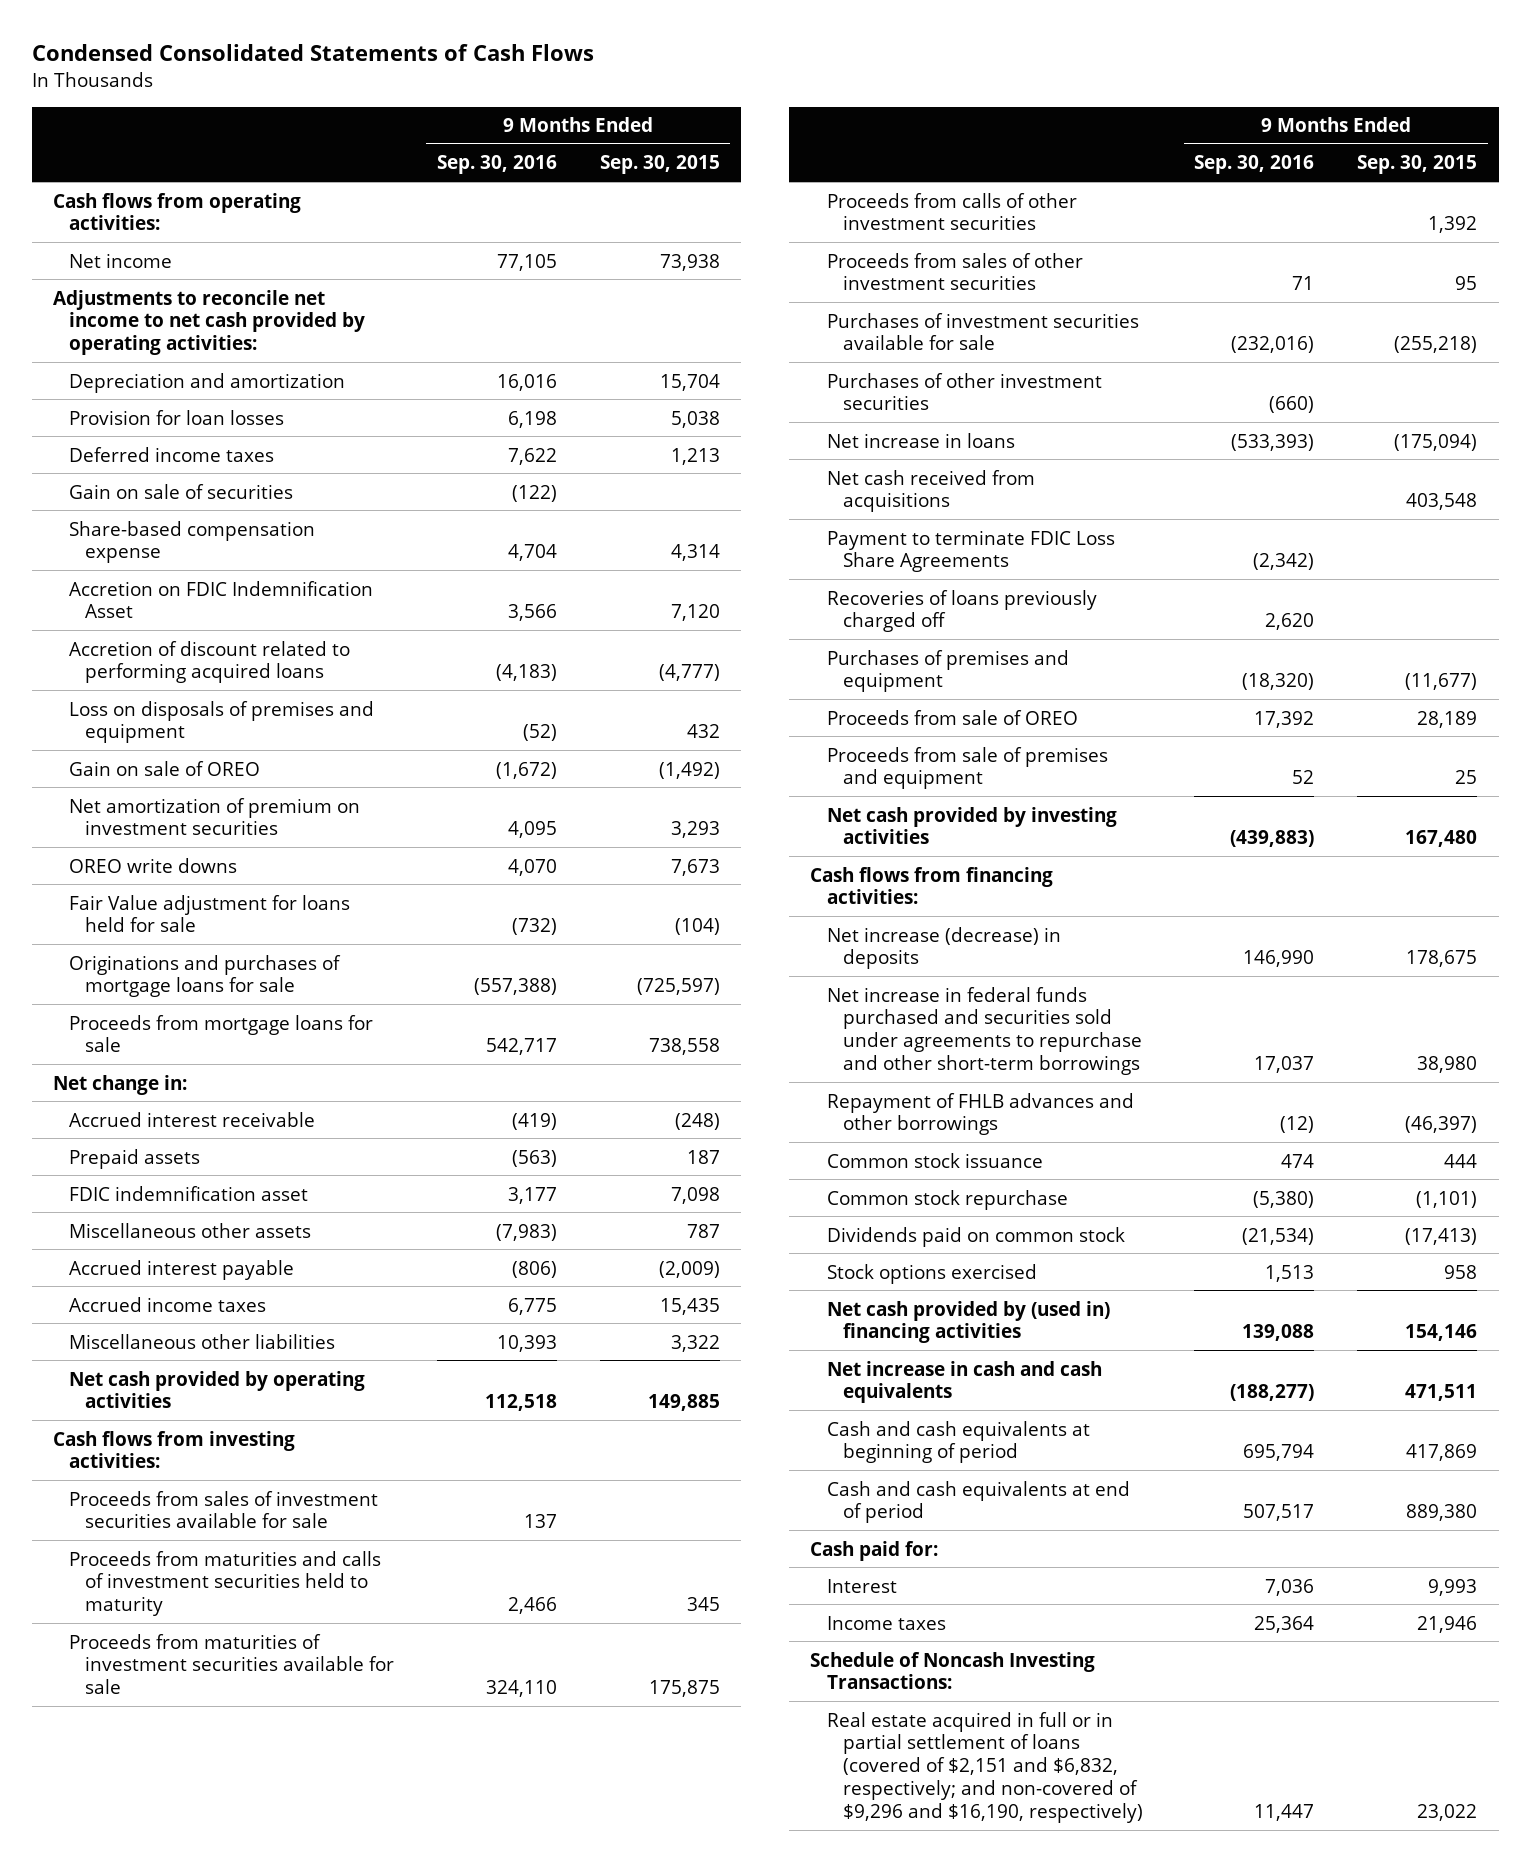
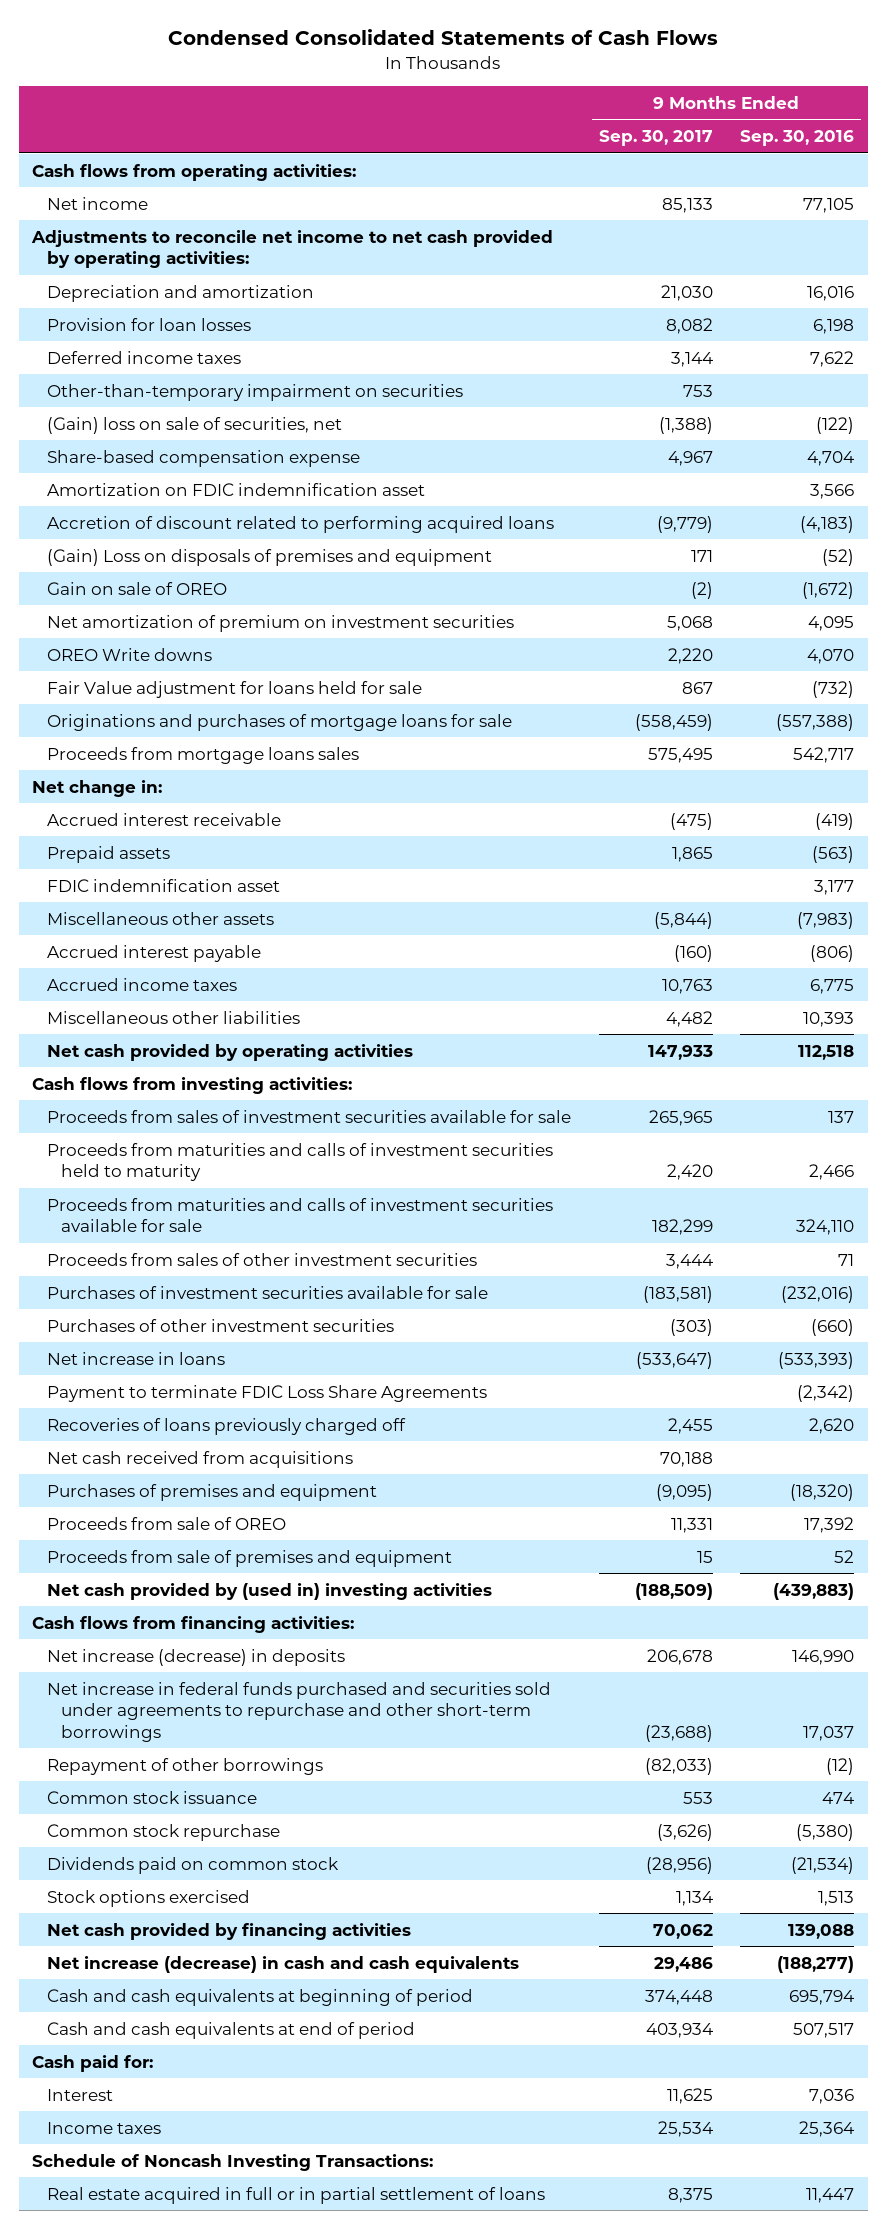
- | 9 Months Ended Sep. 30, 2016 | 9 Months Ended Sep. 30, 2015
+ | 9 Months Ended Sep. 30, 2017 | 9 Months Ended Sep. 30, 2016
- Gain on sale of securities | (122) |
+ Other-than-temporary impairment on securities | 753 |
+ (Gain) loss on sale of securities, net | (1,388) | (122)
- Accretion on FDIC Indemnification Asset | 3,566 | 7,120
+ Amortization on FDIC indemnification asset | | 3,566
- Loss on disposals of premises and equipment | (52) | 432
+ (Gain) Loss on disposals of premises and equipment | 171 | (52)
- OREO write downs | 4,070 | 7,673
+ OREO Write downs | 2,220 | 4,070
- Proceeds from mortgage loans for sale | 542,717 | 738,558
+ Proceeds from mortgage loans sales | 575,495 | 542,717
- Proceeds from maturities of investment securities available for sale | 324,110 | 175,875
- Proceeds from calls of other investment securities | | 1,392
+ Proceeds from maturities and calls of investment securities available for sale | 182,299 | 324,110
moved down: Net cash received from acquisitions | 70,188 |
- Net cash provided by investing activities | (439,883) | 167,480
+ Net cash provided by (used in) investing activities | (188,509) | (439,883)
- Repayment of FHLB advances and other borrowings | (12) | (46,397)
+ Repayment of other borrowings | (82,033) | (12)
- Net cash provided by (used in) financing activities | 139,088 | 154,146
- Net increase in cash and cash equivalents | (188,277) | 471,511
+ Net cash provided by financing activities | 70,062 | 139,088
+ Net increase (decrease) in cash and cash equivalents | 29,486 | (188,277)
- Real estate acquired in full or in partial settlement of loans (covered of $2,151 and $6,832, respectively; and non-covered of $9,296 and $16,190, respectively) | 11,447 | 23,022
+ Real estate acquired in full or in partial settlement of loans | 8,375 | 11,447

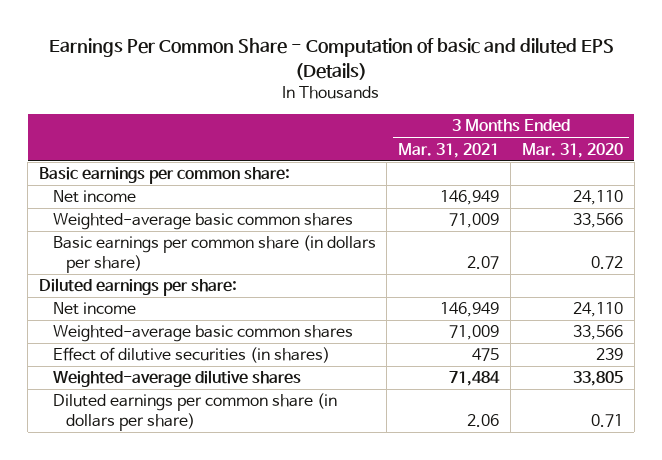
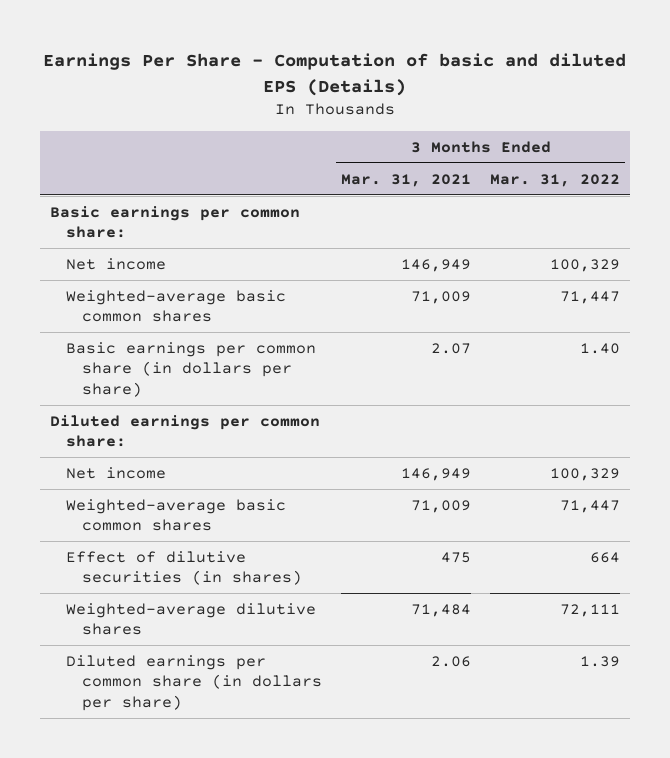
- Earnings Per Common Share - Computation of basic and diluted EPS (Details)
+ Earnings Per Share - Computation of basic and diluted EPS (Details)
- | 3 Months Ended Mar. 31, 2021 | 3 Months Ended Mar. 31, 2020
+ | 3 Months Ended Mar. 31, 2021 | 3 Months Ended Mar. 31, 2022
- Diluted earnings per share:
+ Diluted earnings per common share:

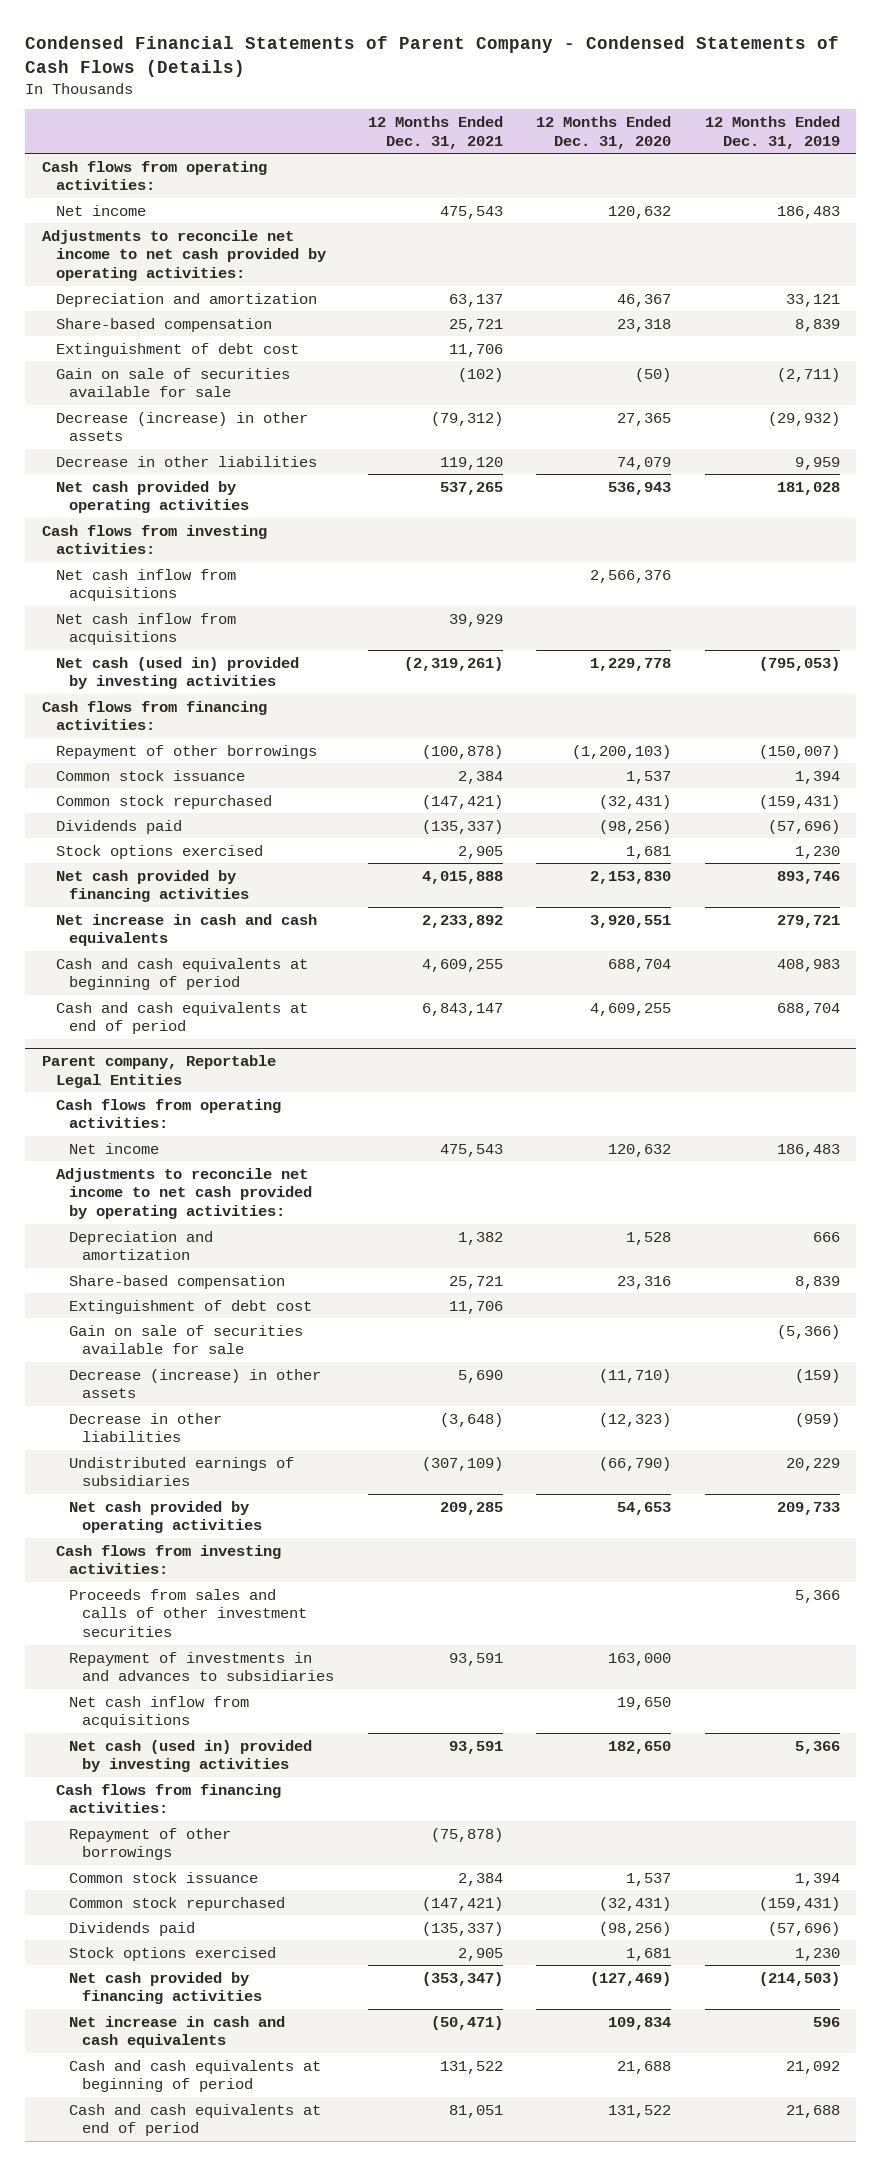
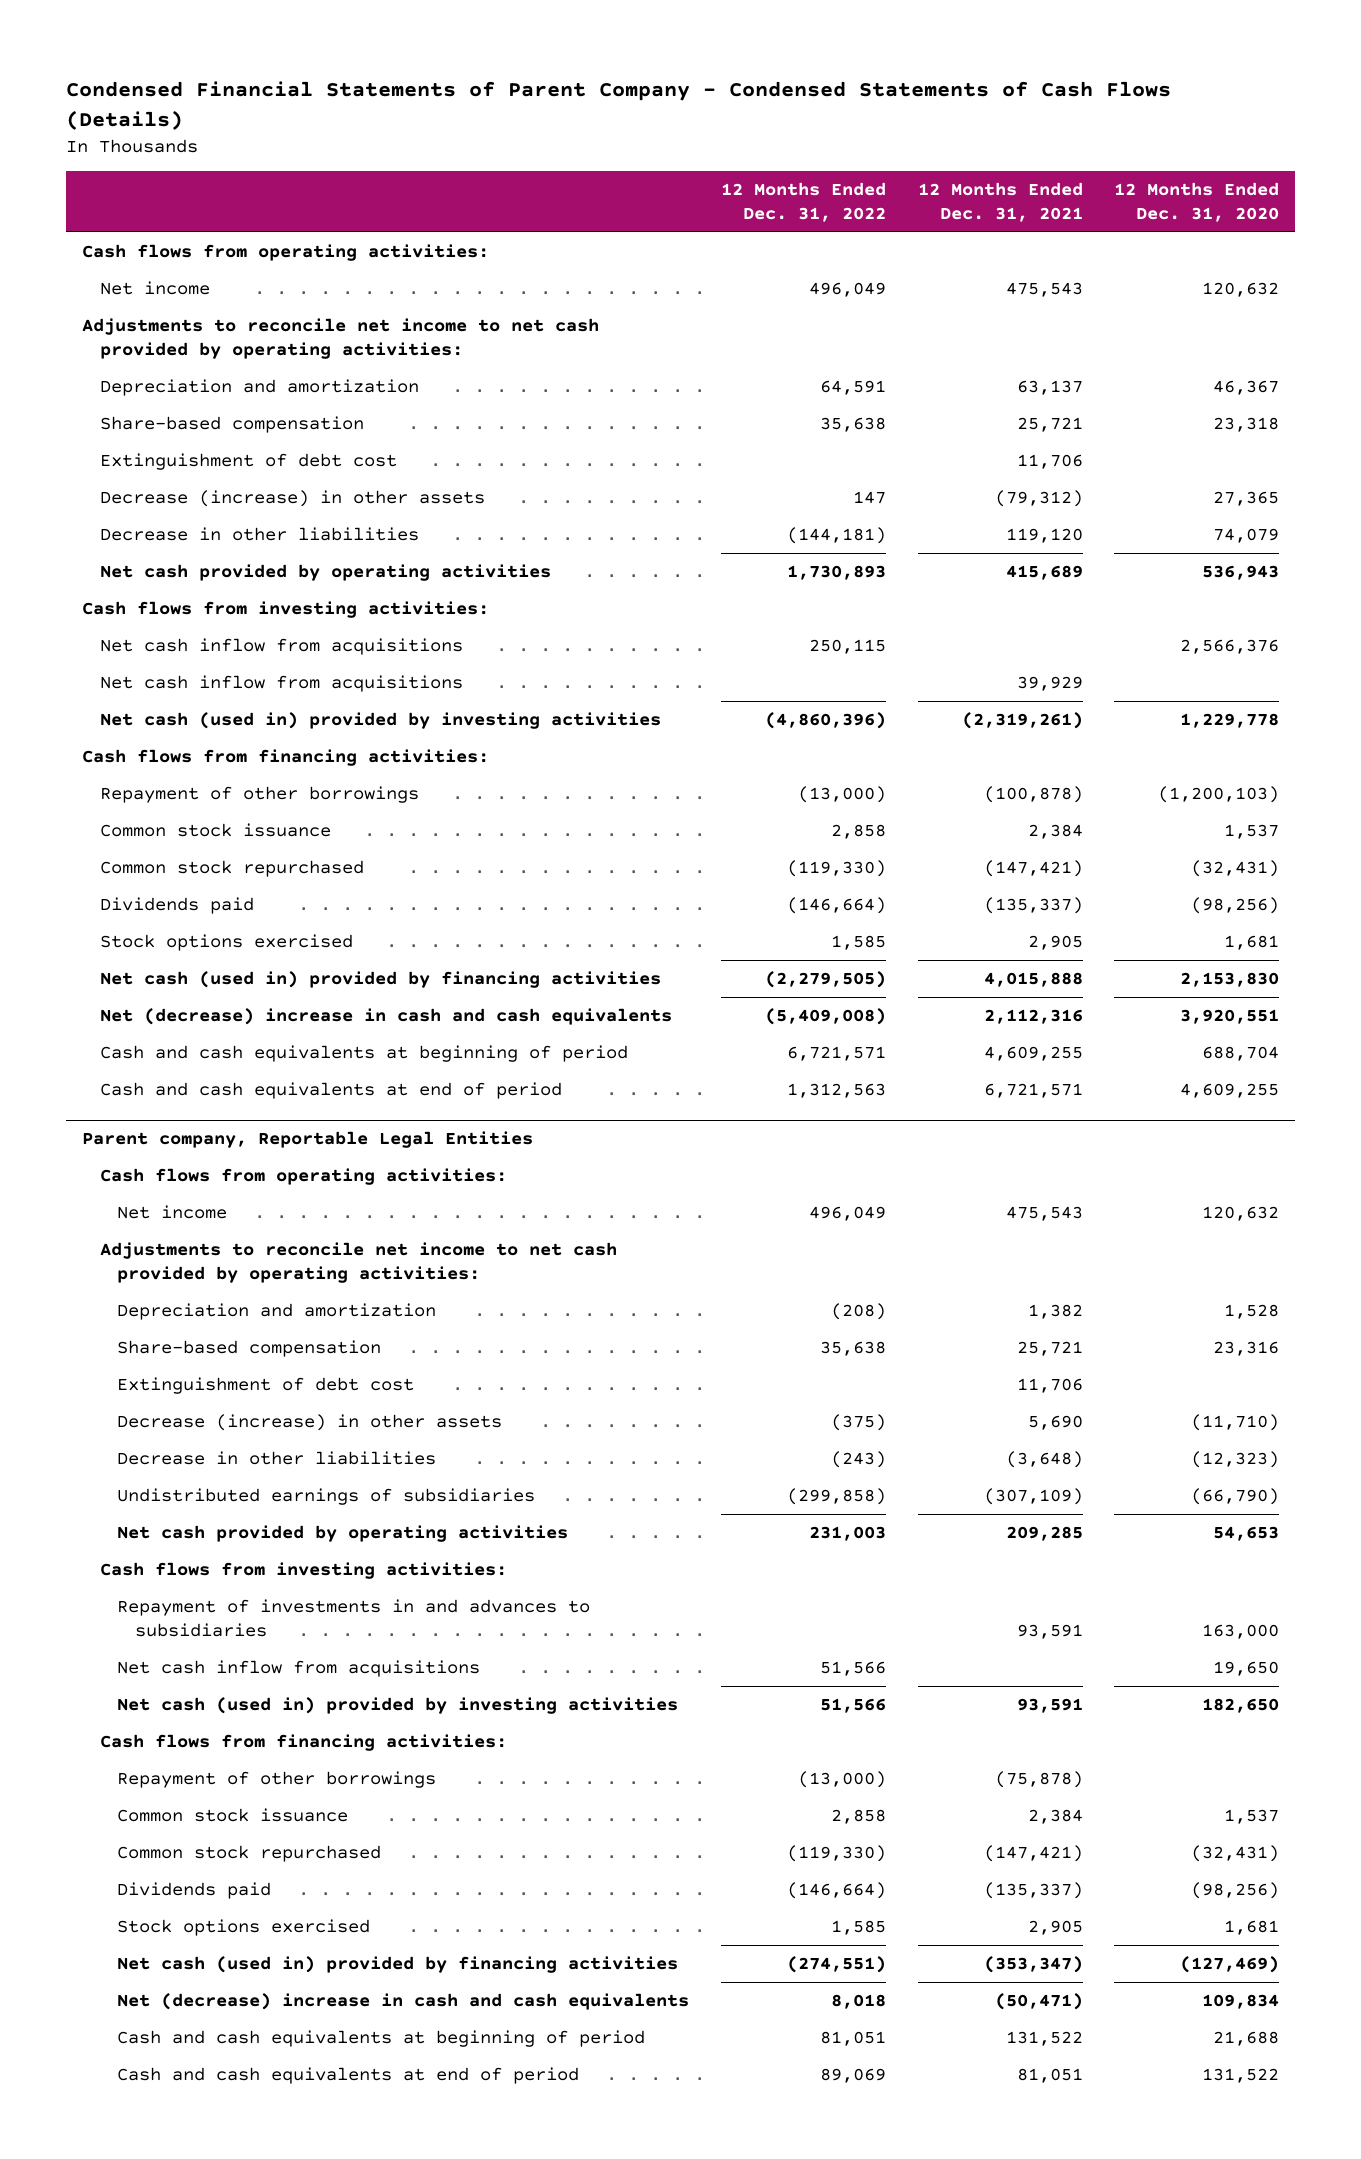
- | 12 Months Ended Dec. 31, 2021 | 12 Months Ended Dec. 31, 2020 | 12 Months Ended Dec. 31, 2019
+ | 12 Months Ended Dec. 31, 2022 | 12 Months Ended Dec. 31, 2021 | 12 Months Ended Dec. 31, 2020
- Gain on sale of securities available for sale | (102) | (50) | (2,711)
- Net cash provided by operating activities | 537,265 | 536,943 | 181,028
+ Net cash provided by operating activities | 1,730,893 | 415,689 | 536,943
- Net cash provided by financing activities | 4,015,888 | 2,153,830 | 893,746
- Net increase in cash and cash equivalents | 2,233,892 | 3,920,551 | 279,721
+ Net cash (used in) provided by financing activities | (2,279,505) | 4,015,888 | 2,153,830
+ Net (decrease) increase in cash and cash equivalents | (5,409,008) | 2,112,316 | 3,920,551
- Cash and cash equivalents at end of period | 6,843,147 | 4,609,255 | 688,704
+ Cash and cash equivalents at end of period | 1,312,563 | 6,721,571 | 4,609,255
@ Parent company, Reportable Legal Entities
- Gain on sale of securities available for sale | | | (5,366)
- Proceeds from sales and calls of other investment securities | | | 5,366
- Net cash provided by financing activities | (353,347) | (127,469) | (214,503)
- Net increase in cash and cash equivalents | (50,471) | 109,834 | 596
+ Net cash (used in) provided by financing activities | (274,551) | (353,347) | (127,469)
+ Net (decrease) increase in cash and cash equivalents | 8,018 | (50,471) | 109,834

